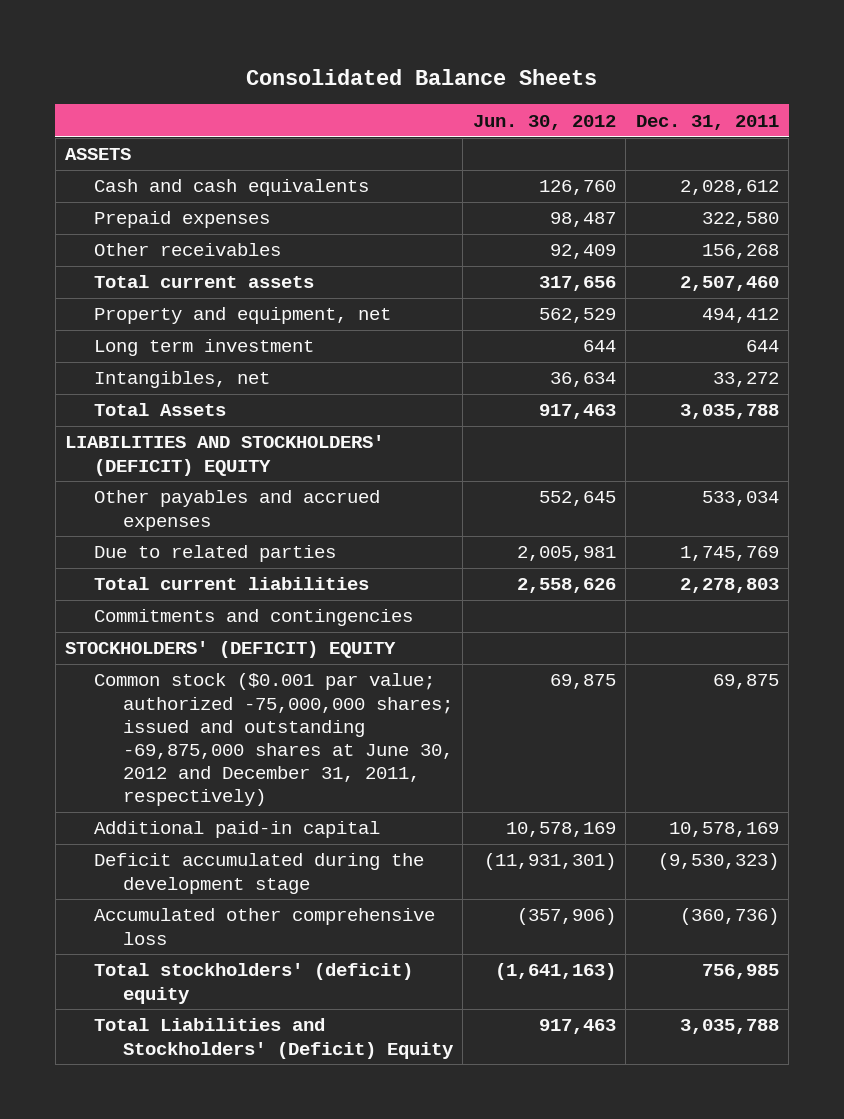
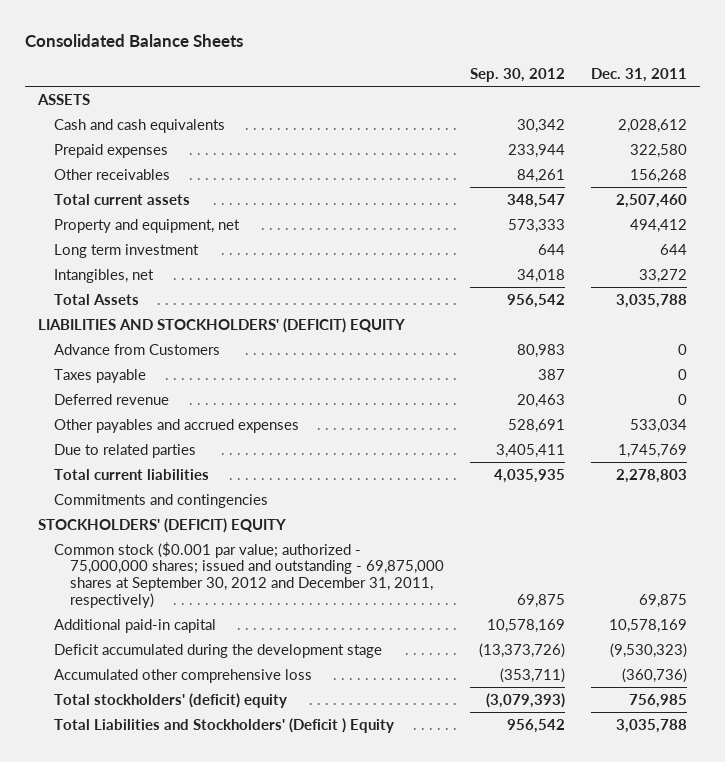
- | Jun. 30, 2012 | Dec. 31, 2011
+ | Sep. 30, 2012 | Dec. 31, 2011
+ Advance from Customers | 80,983 | 0
+ Taxes payable | 387 | 0
+ Deferred revenue | 20,463 | 0
- Common stock ($0.001 par value; authorized -75,000,000 shares; issued and outstanding -69,875,000 shares at June 30, 2012 and December 31, 2011, respectively) | 69,875 | 69,875
+ Common stock ($0.001 par value; authorized - 75,000,000 shares; issued and outstanding - 69,875,000 shares at September 30, 2012 and December 31, 2011, respectively) | 69,875 | 69,875
- Total Liabilities and Stockholders' (Deficit) Equity | 917,463 | 3,035,788
+ Total Liabilities and Stockholders' (Deficit ) Equity | 956,542 | 3,035,788

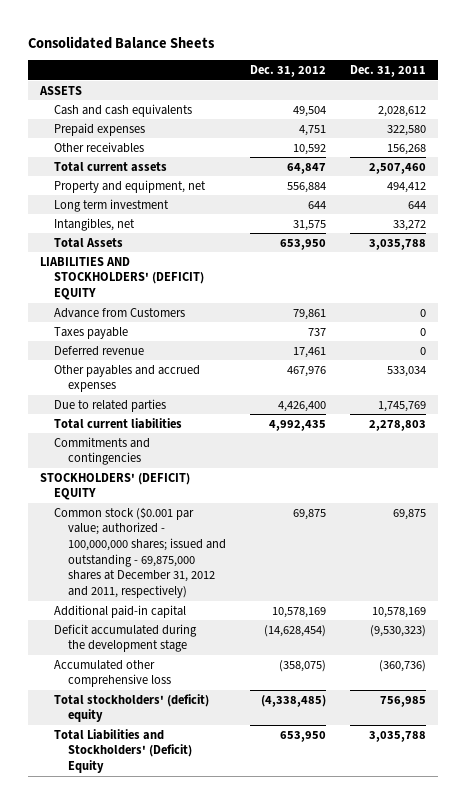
- | Sep. 30, 2012 | Dec. 31, 2011
+ | Dec. 31, 2012 | Dec. 31, 2011
- Common stock ($0.001 par value; authorized - 75,000,000 shares; issued and outstanding - 69,875,000 shares at September 30, 2012 and December 31, 2011, respectively) | 69,875 | 69,875
+ Common stock ($0.001 par value; authorized - 100,000,000 shares; issued and outstanding - 69,875,000 shares at December 31, 2012 and 2011, respectively) | 69,875 | 69,875
- Total Liabilities and Stockholders' (Deficit ) Equity | 956,542 | 3,035,788
+ Total Liabilities and Stockholders' (Deficit) Equity | 653,950 | 3,035,788

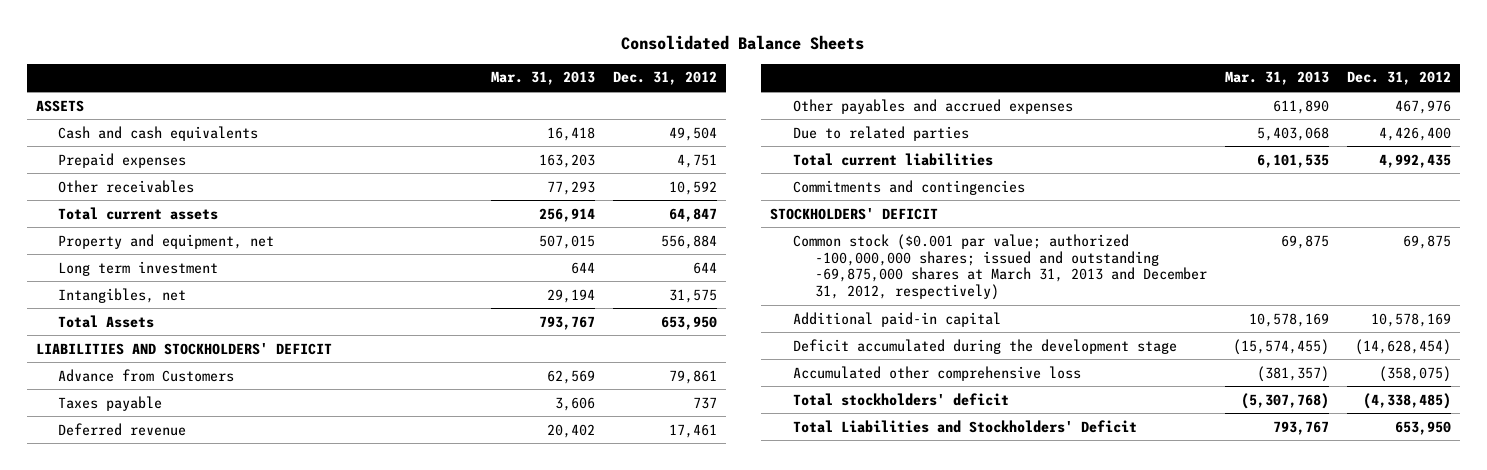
- | Dec. 31, 2012 | Dec. 31, 2011
+ | Mar. 31, 2013 | Dec. 31, 2012
- LIABILITIES AND STOCKHOLDERS' (DEFICIT) EQUITY
+ LIABILITIES AND STOCKHOLDERS' DEFICIT
- STOCKHOLDERS' (DEFICIT) EQUITY
- Common stock ($0.001 par value; authorized - 100,000,000 shares; issued and outstanding - 69,875,000 shares at December 31, 2012 and 2011, respectively) | 69,875 | 69,875
+ STOCKHOLDERS' DEFICIT
+ Common stock ($0.001 par value; authorized -100,000,000 shares; issued and outstanding -69,875,000 shares at March 31, 2013 and December 31, 2012, respectively) | 69,875 | 69,875
- Total stockholders' (deficit) equity | (4,338,485) | 756,985
- Total Liabilities and Stockholders' (Deficit) Equity | 653,950 | 3,035,788
+ Total stockholders' deficit | (5,307,768) | (4,338,485)
+ Total Liabilities and Stockholders' Deficit | 793,767 | 653,950

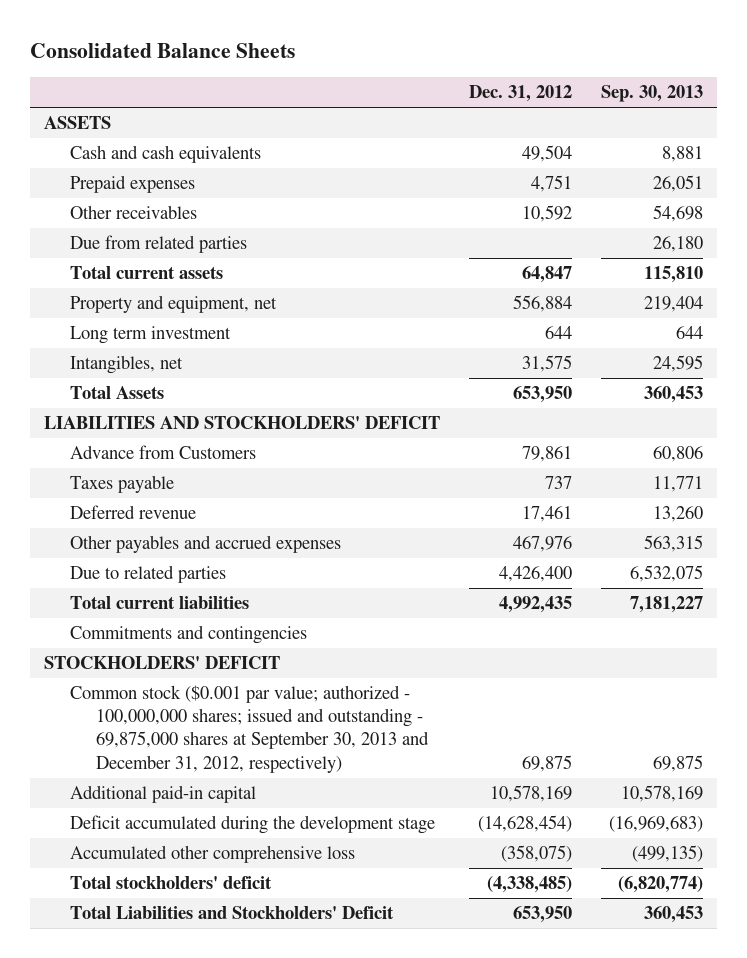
- | Mar. 31, 2013 | Dec. 31, 2012
+ | Dec. 31, 2012 | Sep. 30, 2013
+ Due from related parties | | 26,180
- Common stock ($0.001 par value; authorized -100,000,000 shares; issued and outstanding -69,875,000 shares at March 31, 2013 and December 31, 2012, respectively) | 69,875 | 69,875
+ Common stock ($0.001 par value; authorized - 100,000,000 shares; issued and outstanding - 69,875,000 shares at September 30, 2013 and December 31, 2012, respectively) | 69,875 | 69,875

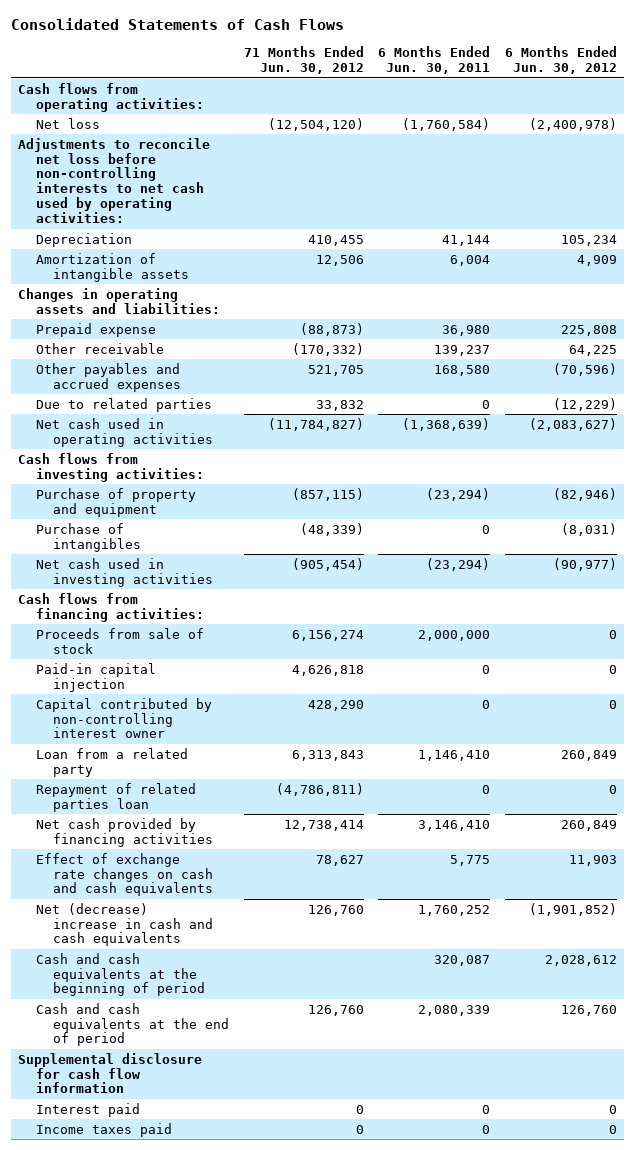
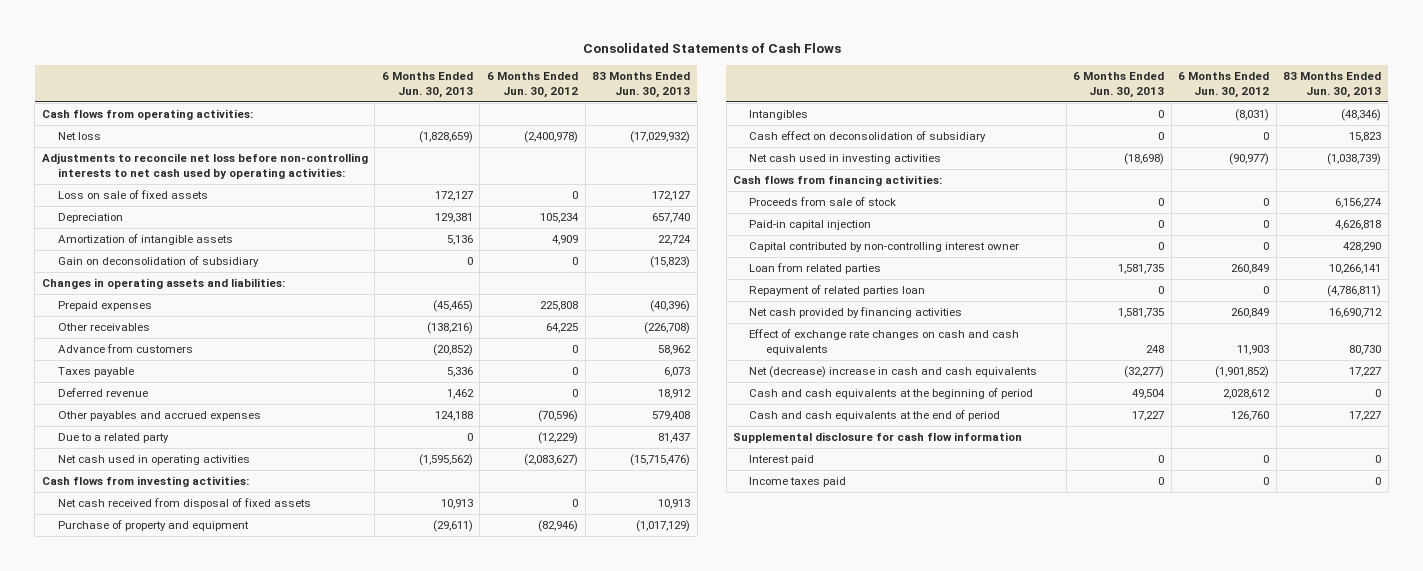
- | 71 Months Ended Jun. 30, 2012 | 6 Months Ended Jun. 30, 2011 | 6 Months Ended Jun. 30, 2012
+ | 6 Months Ended Jun. 30, 2013 | 6 Months Ended Jun. 30, 2012 | 83 Months Ended Jun. 30, 2013
+ Loss on sale of fixed assets | 172,127 | 0 | 172,127
+ Gain on deconsolidation of subsidiary | 0 | 0 | (15,823)
- Prepaid expense | (88,873) | 36,980 | 225,808
- Other receivable | (170,332) | 139,237 | 64,225
+ Prepaid expenses | (45,465) | 225,808 | (40,396)
+ Other receivables | (138,216) | 64,225 | (226,708)
+ Advance from customers | (20,852) | 0 | 58,962
+ Taxes payable | 5,336 | 0 | 6,073
+ Deferred revenue | 1,462 | 0 | 18,912
- Due to related parties | 33,832 | 0 | (12,229)
+ Due to a related party | 0 | (12,229) | 81,437
+ Net cash received from disposal of fixed assets | 10,913 | 0 | 10,913
- Purchase of intangibles | (48,339) | 0 | (8,031)
+ Intangibles | 0 | (8,031) | (48,346)
+ Cash effect on deconsolidation of subsidiary | 0 | 0 | 15,823
- Loan from a related party | 6,313,843 | 1,146,410 | 260,849
+ Loan from related parties | 1,581,735 | 260,849 | 10,266,141

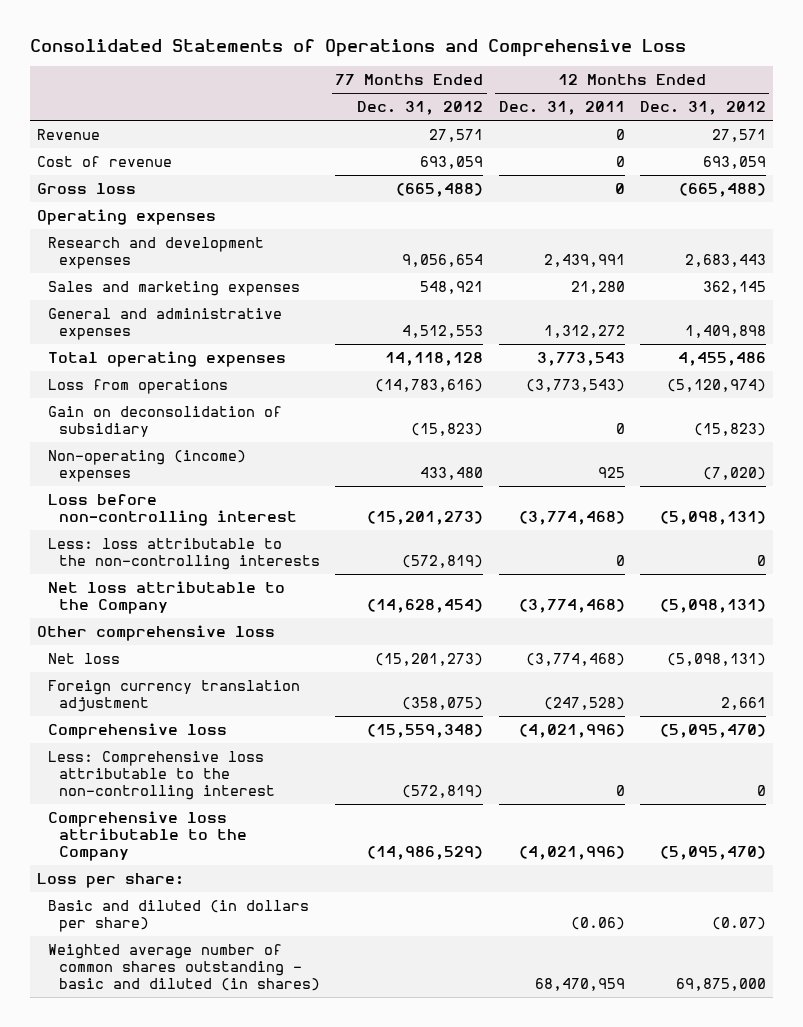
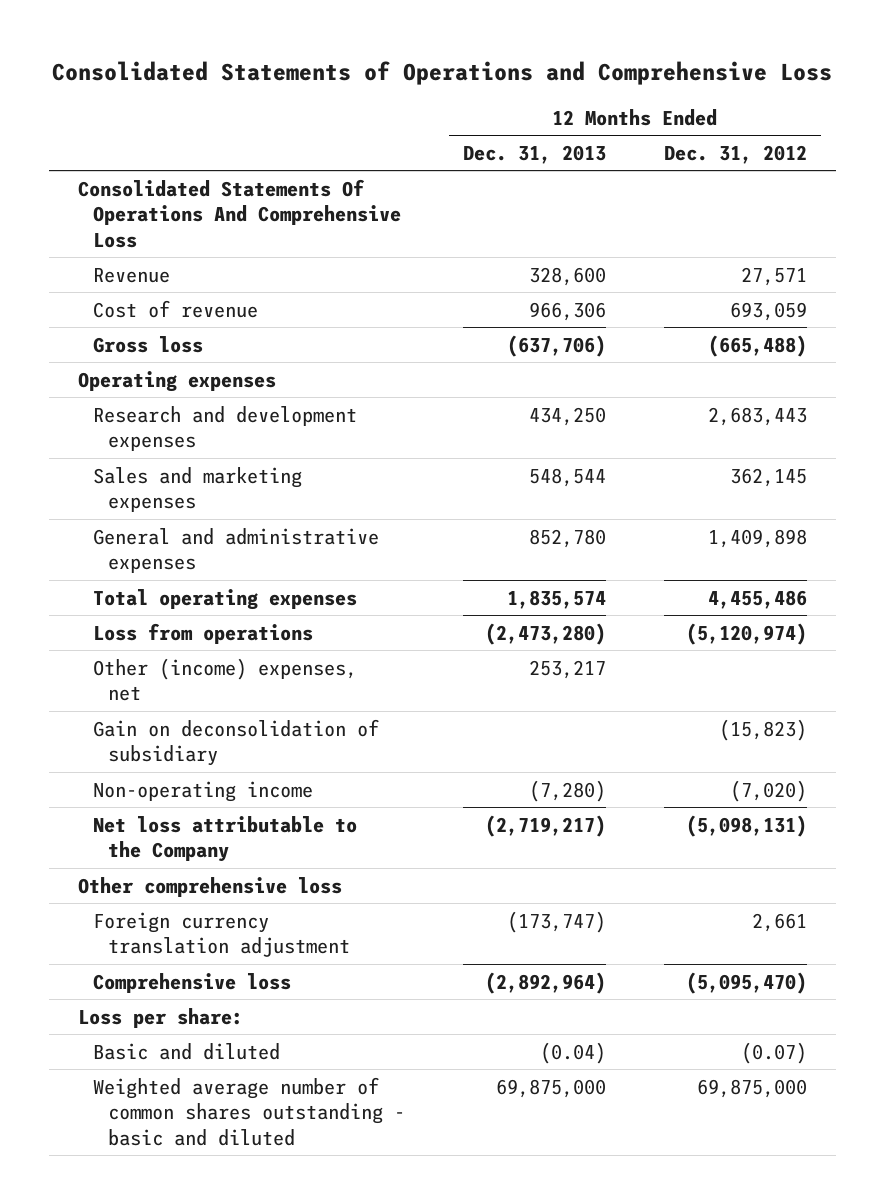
- | 77 Months Ended Dec. 31, 2012 | 12 Months Ended Dec. 31, 2011 | 12 Months Ended Dec. 31, 2012
+ | 12 Months Ended Dec. 31, 2013 | 12 Months Ended Dec. 31, 2012
+ Consolidated Statements Of Operations And Comprehensive Loss
+ Other (income) expenses, net | 253,217 |
- Non-operating (income) expenses | 433,480 | 925 | (7,020)
- Loss before non-controlling interest | (15,201,273) | (3,774,468) | (5,098,131)
- Less: loss attributable to the non-controlling interests | (572,819) | 0 | 0
+ Non-operating income | (7,280) | (7,020)
- Net loss | (15,201,273) | (3,774,468) | (5,098,131)
- Less: Comprehensive loss attributable to the non-controlling interest | (572,819) | 0 | 0
- Comprehensive loss attributable to the Company | (14,986,529) | (4,021,996) | (5,095,470)
- Basic and diluted (in dollars per share) | | (0.06) | (0.07)
- Weighted average number of common shares outstanding - basic and diluted (in shares) | | 68,470,959 | 69,875,000
+ Basic and diluted | (0.04) | (0.07)
+ Weighted average number of common shares outstanding - basic and diluted | 69,875,000 | 69,875,000

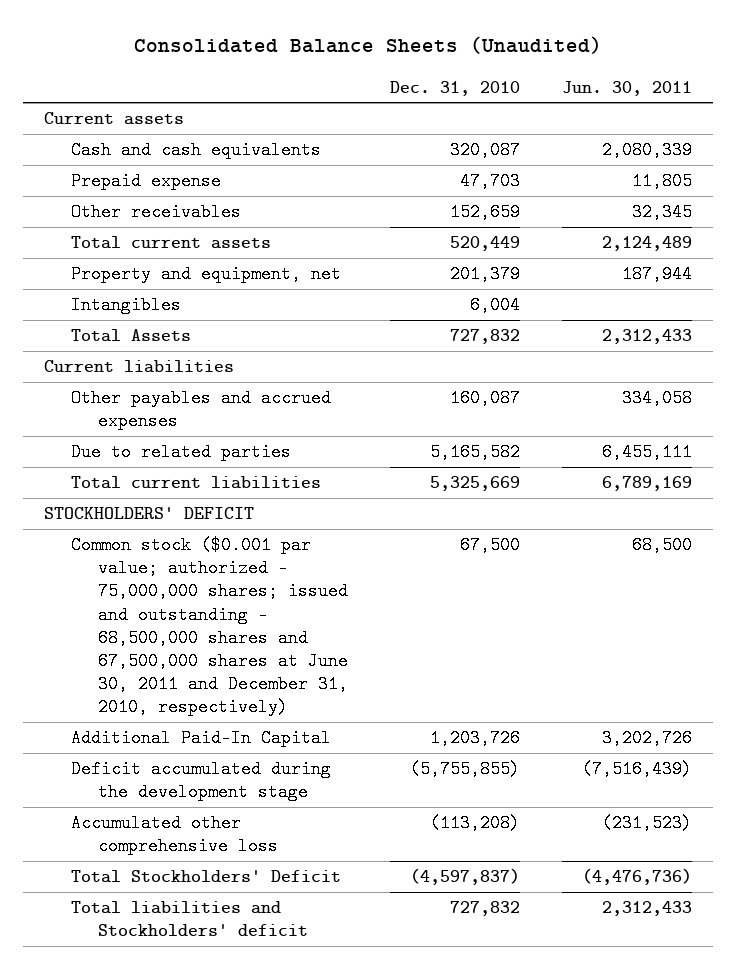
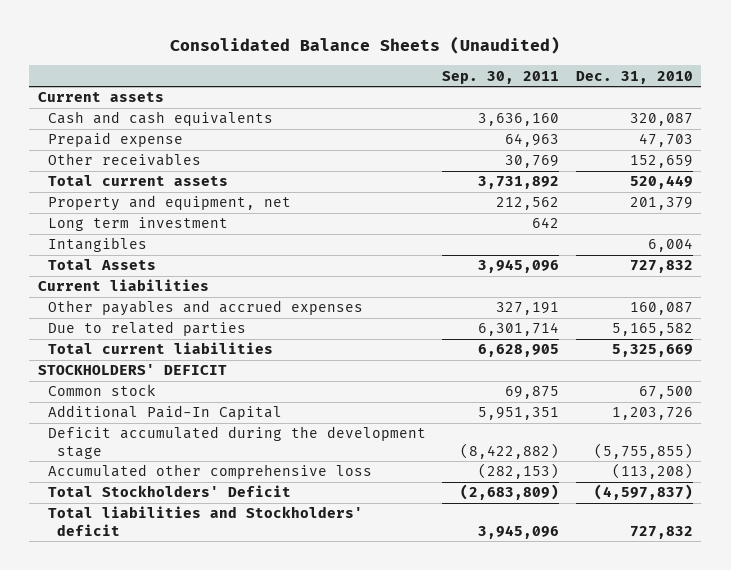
- | Dec. 31, 2010 | Jun. 30, 2011
+ | Sep. 30, 2011 | Dec. 31, 2010
+ Long term investment | 642 |
- Common stock ($0.001 par value; authorized - 75,000,000 shares; issued and outstanding - 68,500,000 shares and 67,500,000 shares at June 30, 2011 and December 31, 2010, respectively) | 67,500 | 68,500
+ Common stock | 69,875 | 67,500

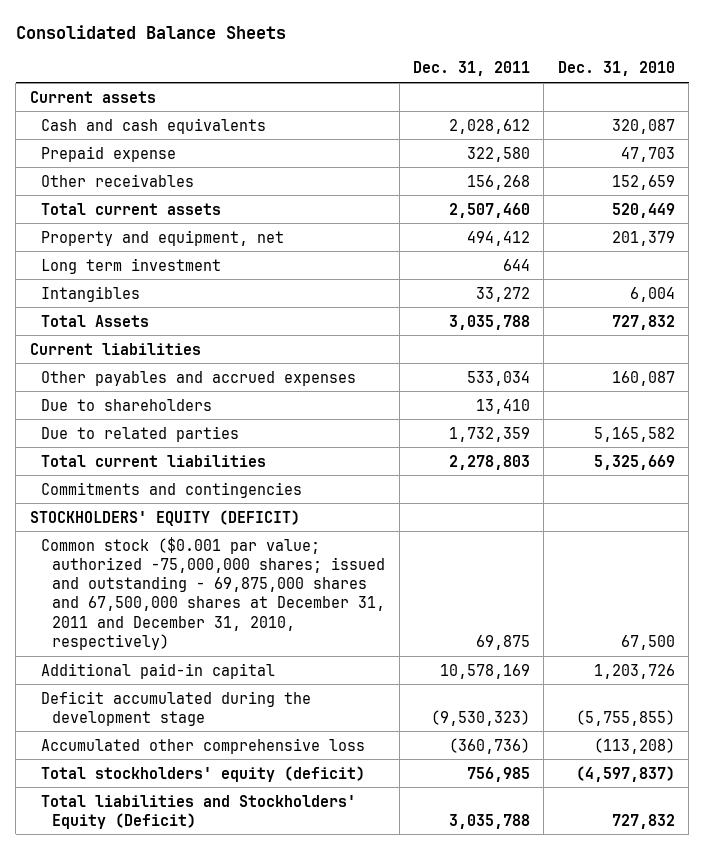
- Consolidated Balance Sheets (Unaudited)
+ Consolidated Balance Sheets
- | Sep. 30, 2011 | Dec. 31, 2010
+ | Dec. 31, 2011 | Dec. 31, 2010
+ Due to shareholders | 13,410 |
- STOCKHOLDERS' DEFICIT
- Common stock | 69,875 | 67,500
- Additional Paid-In Capital | 5,951,351 | 1,203,726
+ Commitments and contingencies
+ STOCKHOLDERS' EQUITY (DEFICIT)
+ Common stock ($0.001 par value; authorized -75,000,000 shares; issued and outstanding - 69,875,000 shares and 67,500,000 shares at December 31, 2011 and December 31, 2010, respectively) | 69,875 | 67,500
+ Additional paid-in capital | 10,578,169 | 1,203,726
- Total Stockholders' Deficit | (2,683,809) | (4,597,837)
- Total liabilities and Stockholders' deficit | 3,945,096 | 727,832
+ Total stockholders' equity (deficit) | 756,985 | (4,597,837)
+ Total liabilities and Stockholders' Equity (Deficit) | 3,035,788 | 727,832

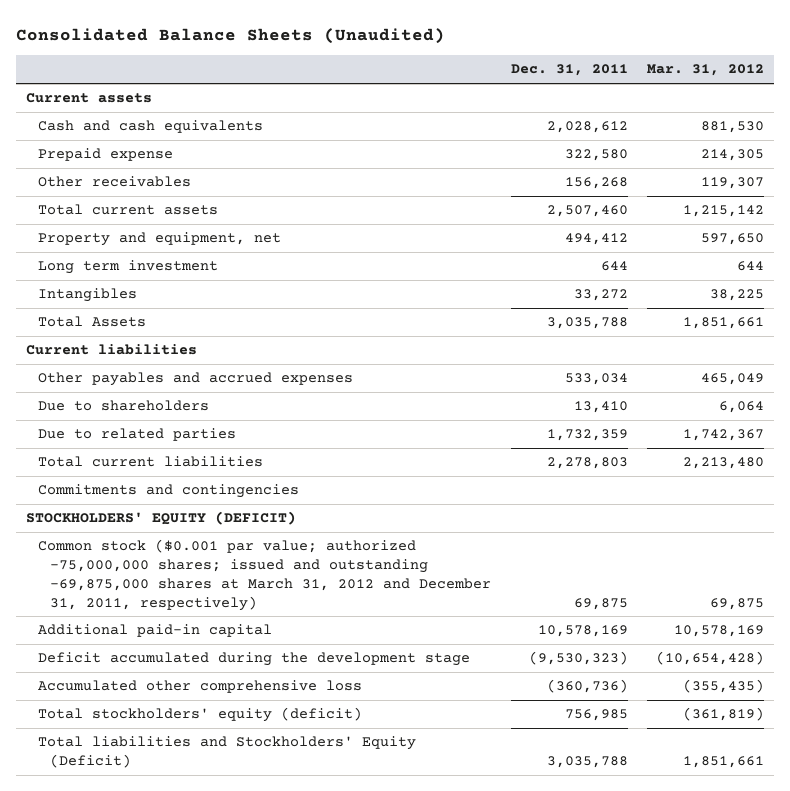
- Consolidated Balance Sheets
+ Consolidated Balance Sheets (Unaudited)
- | Dec. 31, 2011 | Dec. 31, 2010
+ | Dec. 31, 2011 | Mar. 31, 2012
- Common stock ($0.001 par value; authorized -75,000,000 shares; issued and outstanding - 69,875,000 shares and 67,500,000 shares at December 31, 2011 and December 31, 2010, respectively) | 69,875 | 67,500
+ Common stock ($0.001 par value; authorized -75,000,000 shares; issued and outstanding -69,875,000 shares at March 31, 2012 and December 31, 2011, respectively) | 69,875 | 69,875

